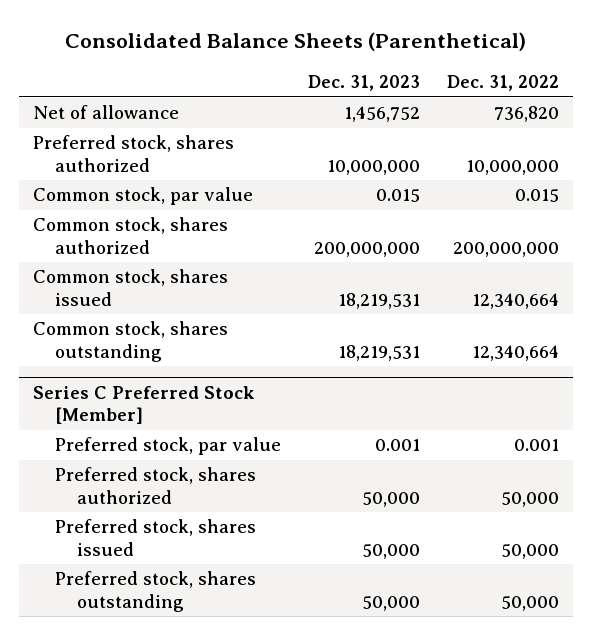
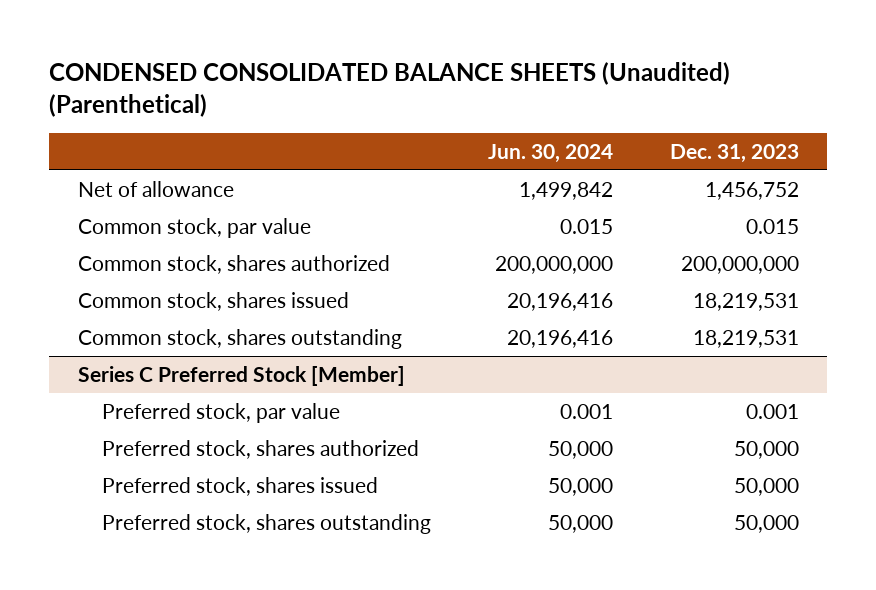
- Consolidated Balance Sheets (Parenthetical)
+ CONDENSED CONSOLIDATED BALANCE SHEETS (Unaudited) (Parenthetical)
- | Dec. 31, 2023 | Dec. 31, 2022
+ | Jun. 30, 2024 | Dec. 31, 2023
- Preferred stock, shares authorized | 10,000,000 | 10,000,000

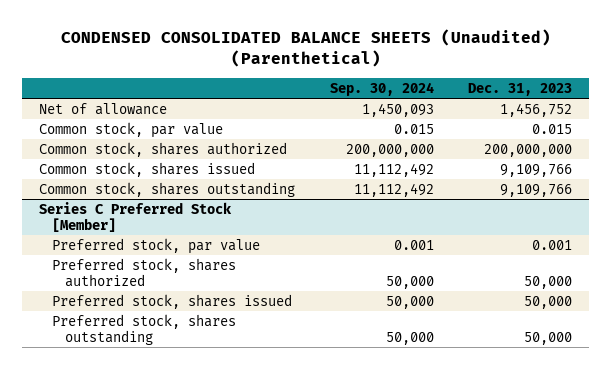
- | Jun. 30, 2024 | Dec. 31, 2023
+ | Sep. 30, 2024 | Dec. 31, 2023
- Common stock, shares issued | 20,196,416 | 18,219,531
- Common stock, shares outstanding | 20,196,416 | 18,219,531
+ Common stock, shares issued | 11,112,492 | 9,109,766
+ Common stock, shares outstanding | 11,112,492 | 9,109,766

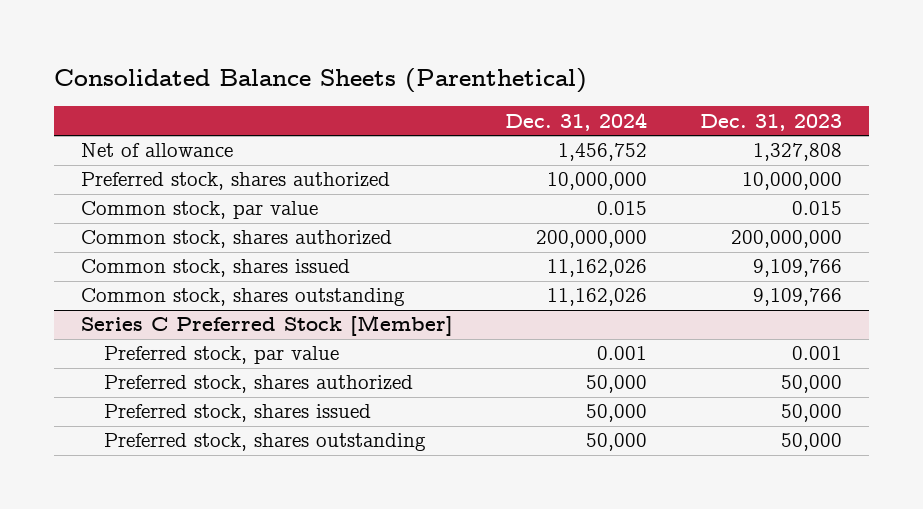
- CONDENSED CONSOLIDATED BALANCE SHEETS (Unaudited) (Parenthetical)
+ Consolidated Balance Sheets (Parenthetical)
- | Sep. 30, 2024 | Dec. 31, 2023
+ | Dec. 31, 2024 | Dec. 31, 2023
- Net of allowance | 1,450,093 | 1,456,752
+ Net of allowance | 1,456,752 | 1,327,808
+ Preferred stock, shares authorized | 10,000,000 | 10,000,000

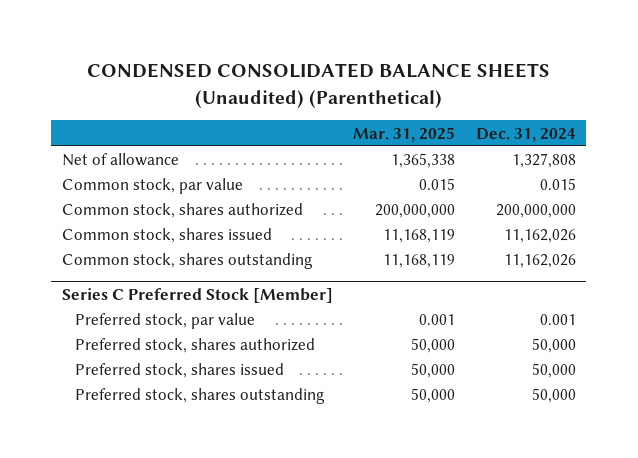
- Consolidated Balance Sheets (Parenthetical)
+ CONDENSED CONSOLIDATED BALANCE SHEETS (Unaudited) (Parenthetical)
- | Dec. 31, 2024 | Dec. 31, 2023
+ | Mar. 31, 2025 | Dec. 31, 2024
- Net of allowance | 1,456,752 | 1,327,808
- Preferred stock, shares authorized | 10,000,000 | 10,000,000
+ Net of allowance | 1,365,338 | 1,327,808

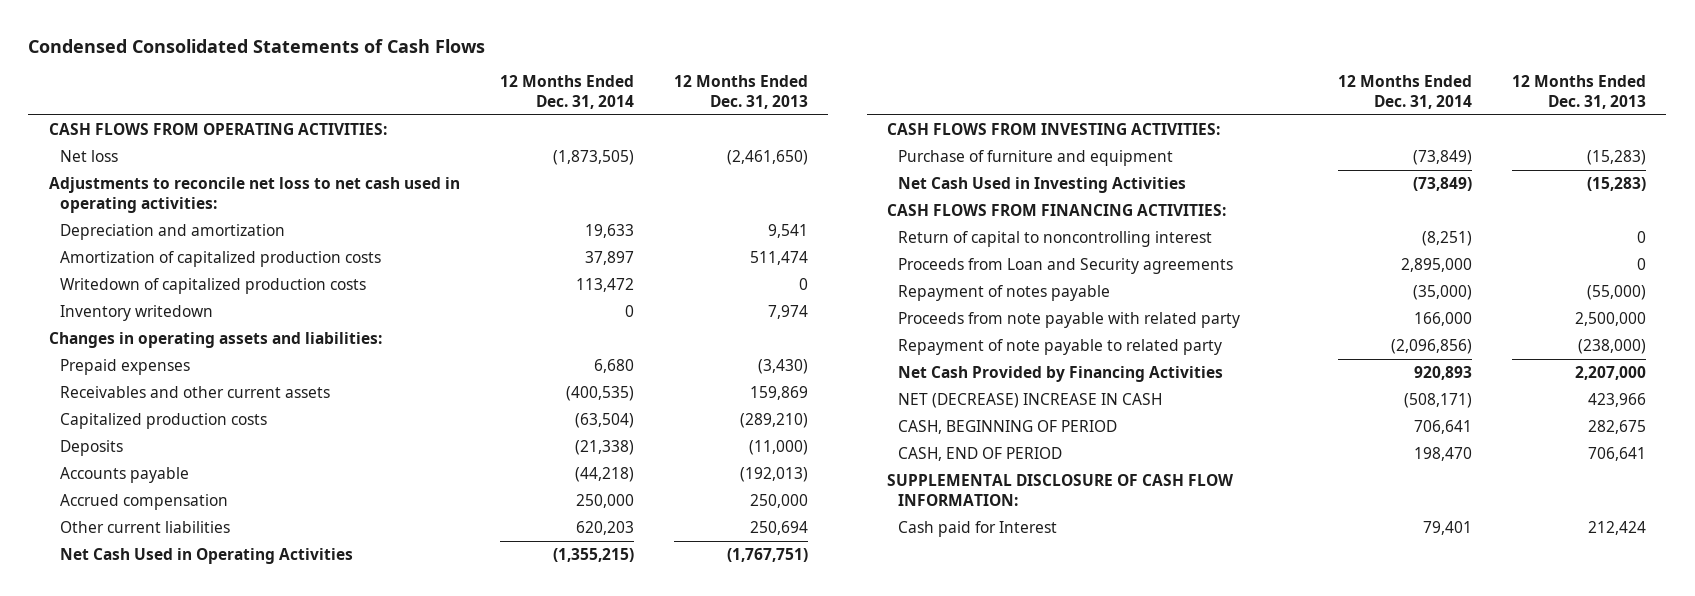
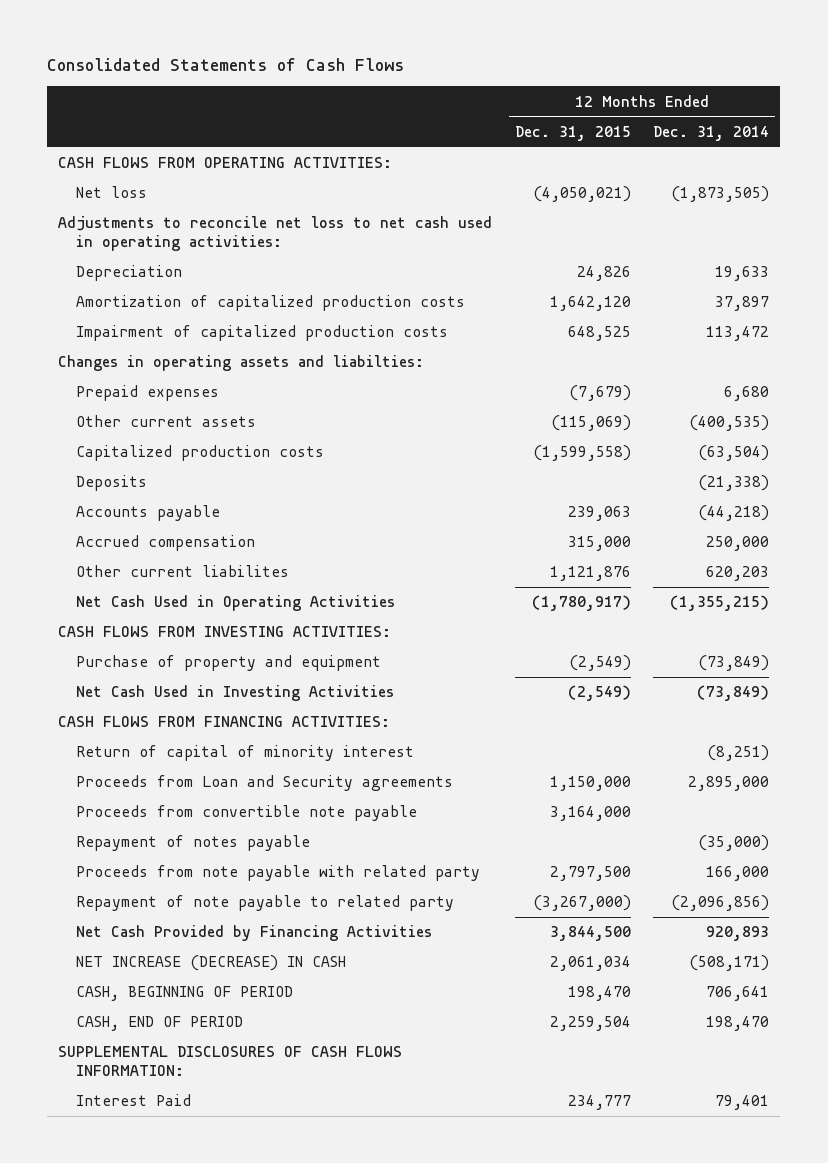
- Condensed Consolidated Statements of Cash Flows
+ Consolidated Statements of Cash Flows
- | 12 Months Ended Dec. 31, 2014 | 12 Months Ended Dec. 31, 2013
+ | 12 Months Ended Dec. 31, 2015 | 12 Months Ended Dec. 31, 2014
- Depreciation and amortization | 19,633 | 9,541
+ Depreciation | 24,826 | 19,633
- Writedown of capitalized production costs | 113,472 | 0
- Inventory writedown | 0 | 7,974
- Changes in operating assets and liabilities:
+ Impairment of capitalized production costs | 648,525 | 113,472
+ Changes in operating assets and liabilties:
- Receivables and other current assets | (400,535) | 159,869
+ Other current assets | (115,069) | (400,535)
- Other current liabilities | 620,203 | 250,694
+ Other current liabilites | 1,121,876 | 620,203
- Purchase of furniture and equipment | (73,849) | (15,283)
+ Purchase of property and equipment | (2,549) | (73,849)
- Return of capital to noncontrolling interest | (8,251) | 0
+ Return of capital of minority interest | | (8,251)
+ Proceeds from convertible note payable | 3,164,000 |
- NET (DECREASE) INCREASE IN CASH | (508,171) | 423,966
+ NET INCREASE (DECREASE) IN CASH | 2,061,034 | (508,171)
- SUPPLEMENTAL DISCLOSURE OF CASH FLOW INFORMATION:
- Cash paid for Interest | 79,401 | 212,424
+ SUPPLEMENTAL DISCLOSURES OF CASH FLOWS INFORMATION:
+ Interest Paid | 234,777 | 79,401

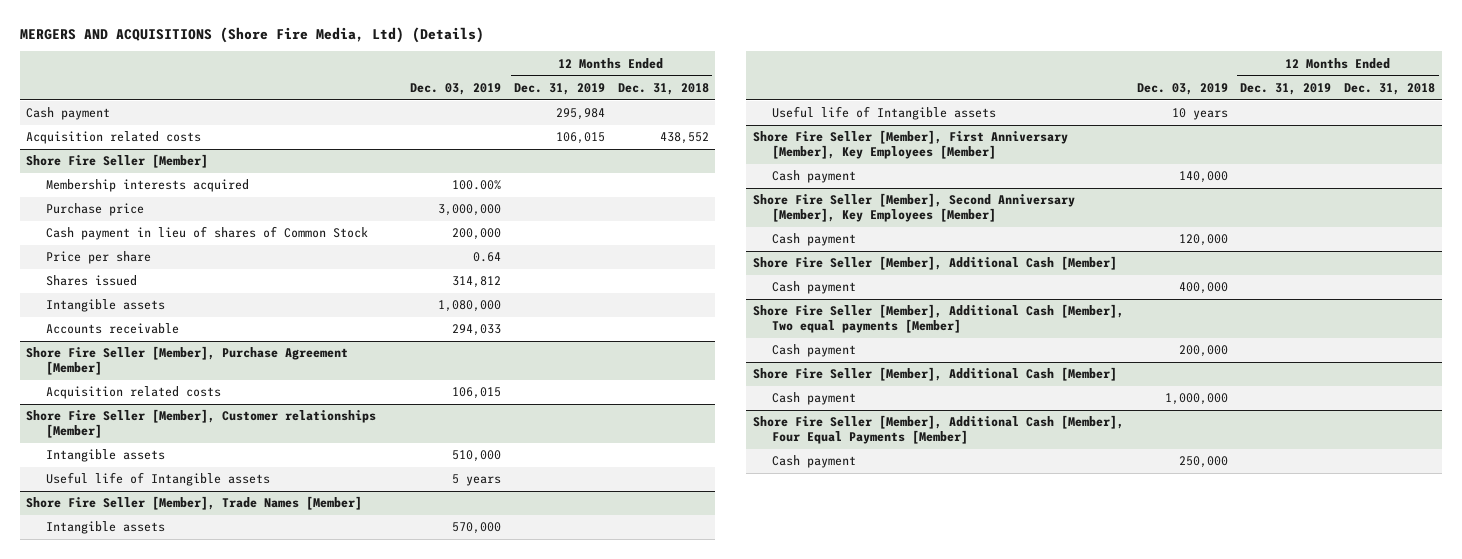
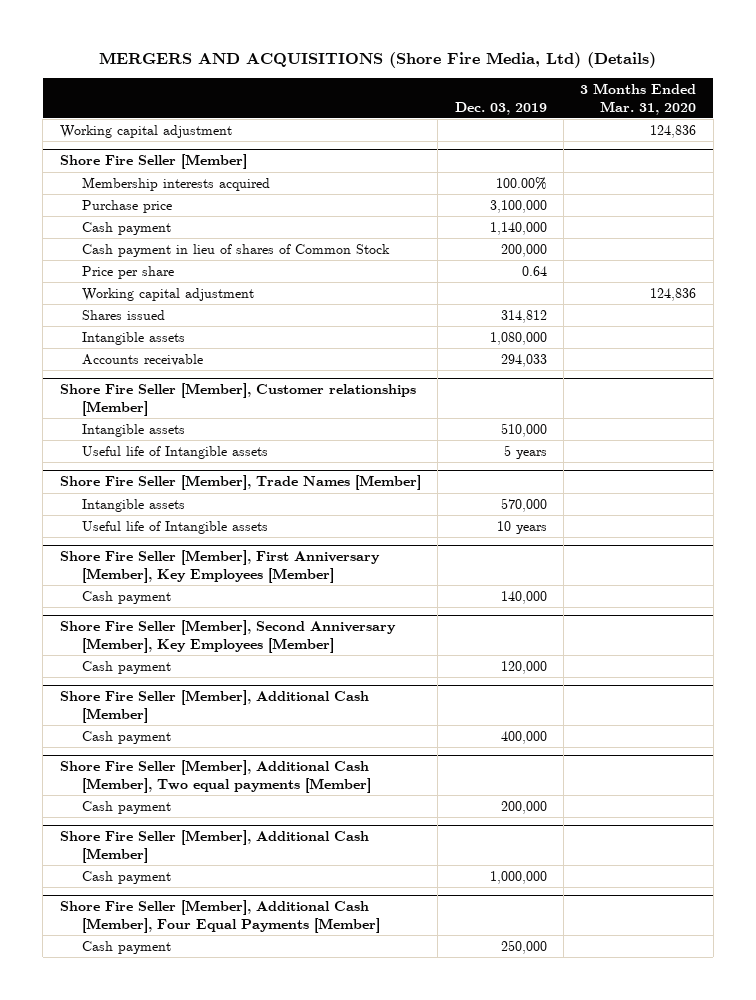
- | Dec. 03, 2019 | 12 Months Ended Dec. 31, 2019 | 12 Months Ended Dec. 31, 2018
+ | Dec. 03, 2019 | 3 Months Ended Mar. 31, 2020
- Cash payment | | 295,984 |
- Acquisition related costs | | 106,015 | 438,552
+ Working capital adjustment | | 124,836
@ Shore Fire Seller [Member]
- Purchase price | 3,000,000 | |
+ Purchase price | 3,100,000 |
+ Cash payment | 1,140,000 |
+ Working capital adjustment | | 124,836
- Shore Fire Seller [Member], Purchase Agreement [Member]
- Acquisition related costs | 106,015 | |

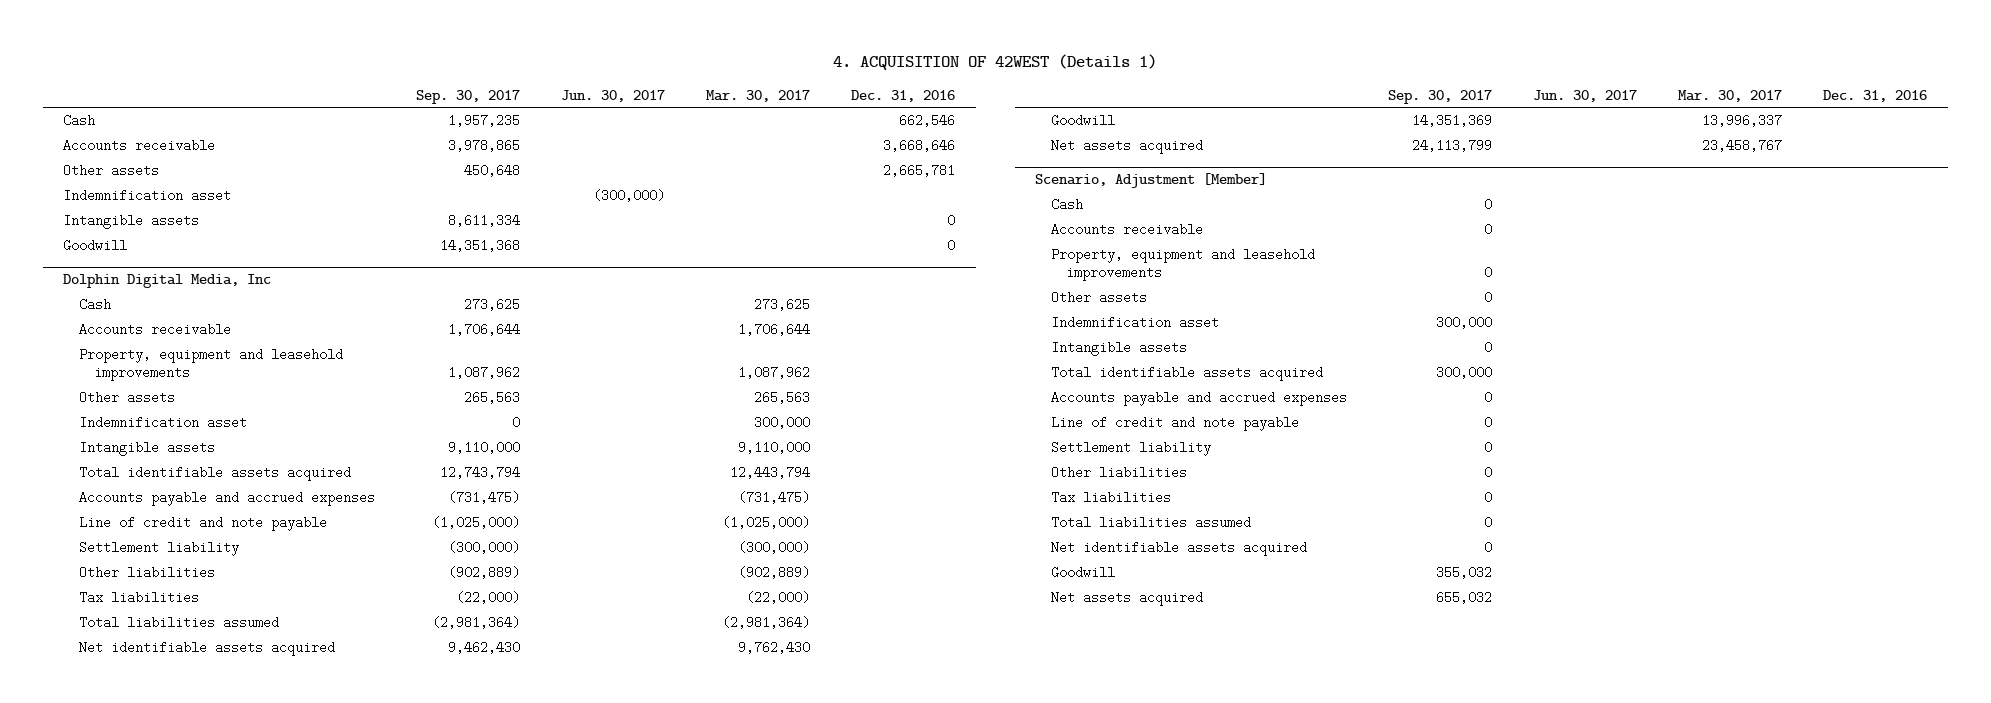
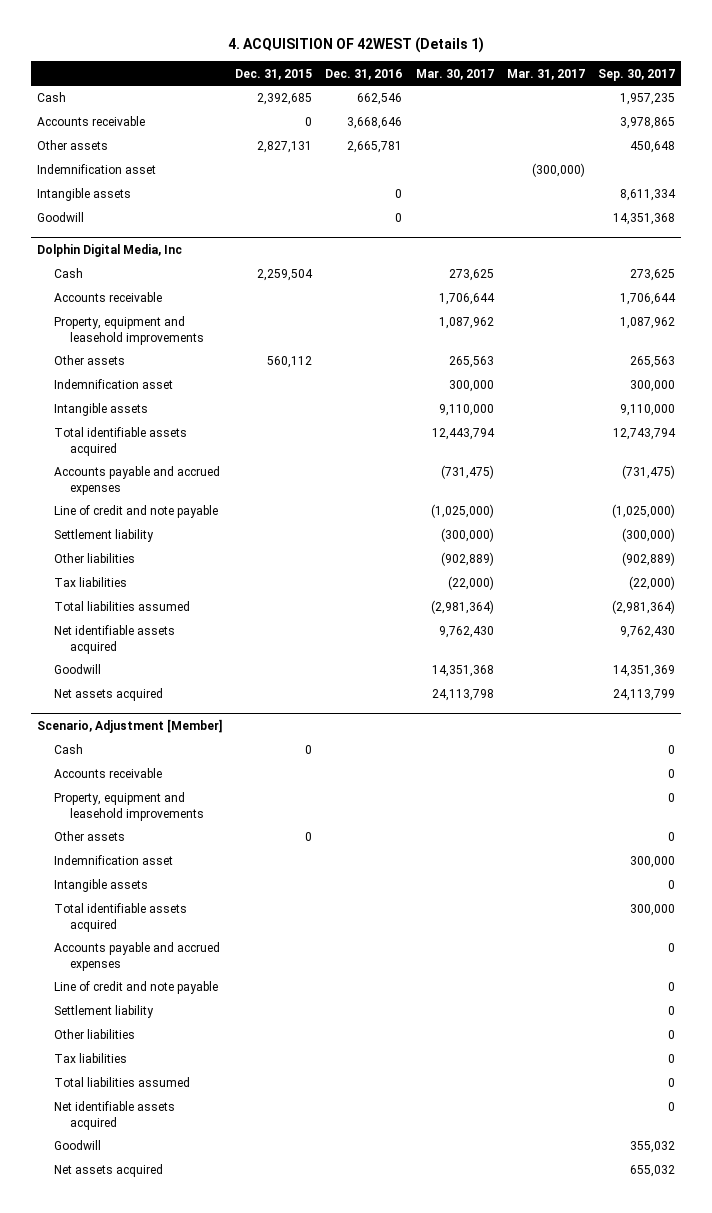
- | Sep. 30, 2017 | Jun. 30, 2017 | Mar. 30, 2017 | Dec. 31, 2016
+ | Dec. 31, 2015 | Dec. 31, 2016 | Mar. 30, 2017 | Mar. 31, 2017 | Sep. 30, 2017
@ Dolphin Digital Media, Inc
- Indemnification asset | 0 | | 300,000 |
+ Indemnification asset | | | 300,000 | | 300,000
- Net identifiable assets acquired | 9,462,430 | | 9,762,430 |
- Goodwill | 14,351,369 | | 13,996,337 |
- Net assets acquired | 24,113,799 | | 23,458,767 |
+ Net identifiable assets acquired | | | 9,762,430 | | 9,762,430
+ Goodwill | | | 14,351,368 | | 14,351,369
+ Net assets acquired | | | 24,113,798 | | 24,113,799

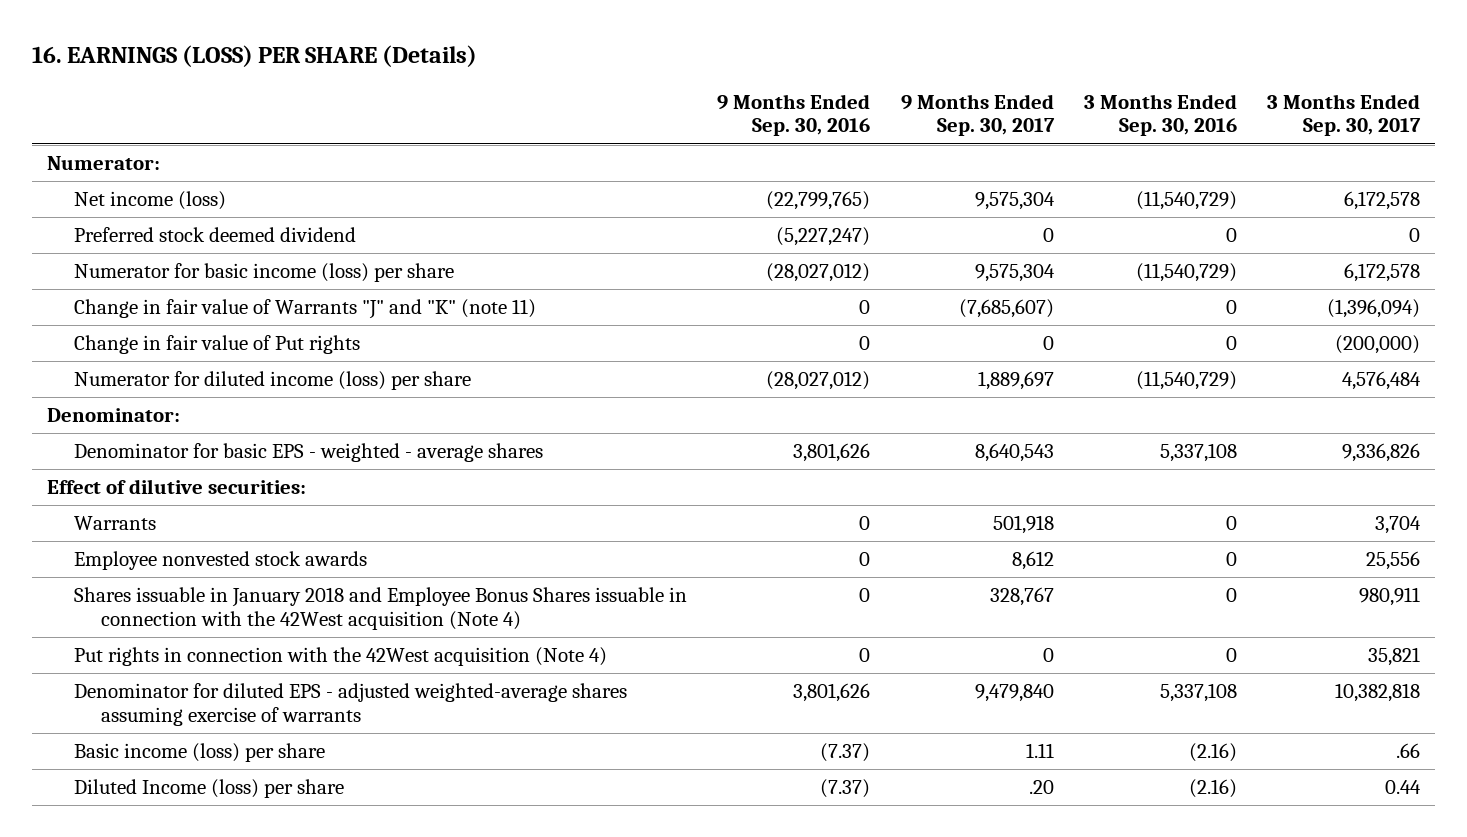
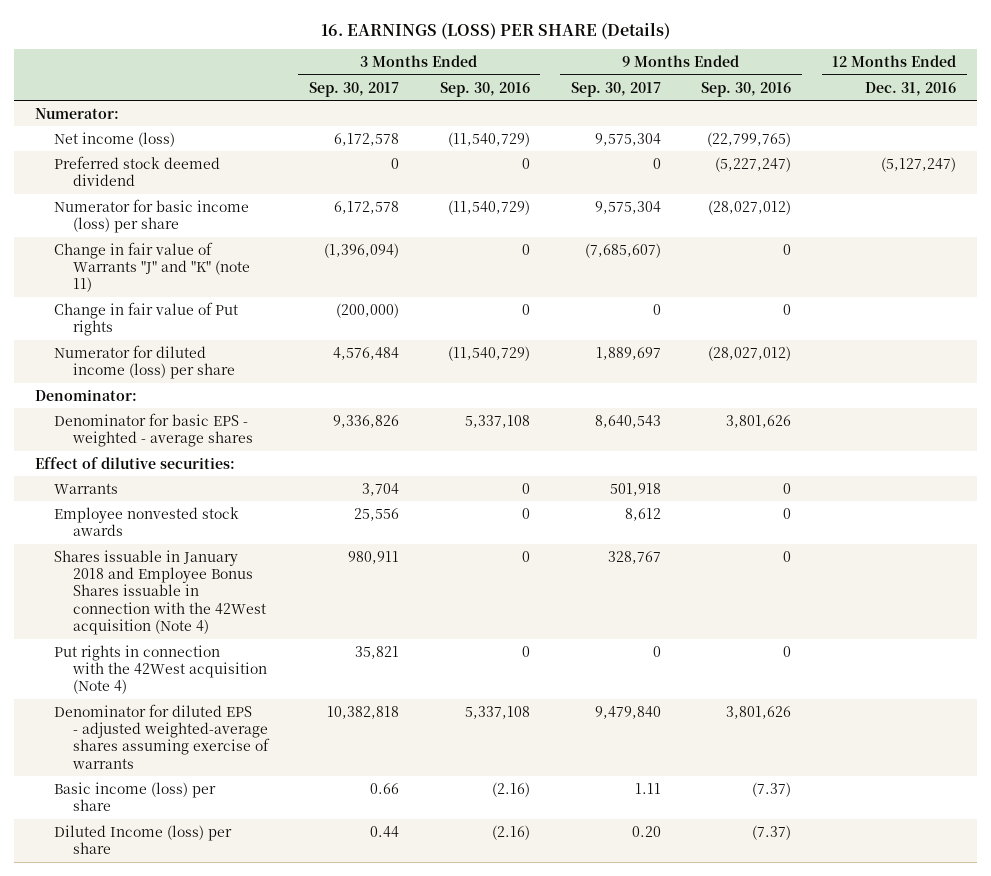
- | 9 Months Ended Sep. 30, 2016 | 9 Months Ended Sep. 30, 2017 | 3 Months Ended Sep. 30, 2016 | 3 Months Ended Sep. 30, 2017
+ | 3 Months Ended Sep. 30, 2017 | 3 Months Ended Sep. 30, 2016 | 9 Months Ended Sep. 30, 2017 | 9 Months Ended Sep. 30, 2016 | 12 Months Ended Dec. 31, 2016
- Basic income (loss) per share | (7.37) | 1.11 | (2.16) | .66
- Diluted Income (loss) per share | (7.37) | .20 | (2.16) | 0.44
+ Basic income (loss) per share | 0.66 | (2.16) | 1.11 | (7.37) |
+ Diluted Income (loss) per share | 0.44 | (2.16) | 0.20 | (7.37) |

